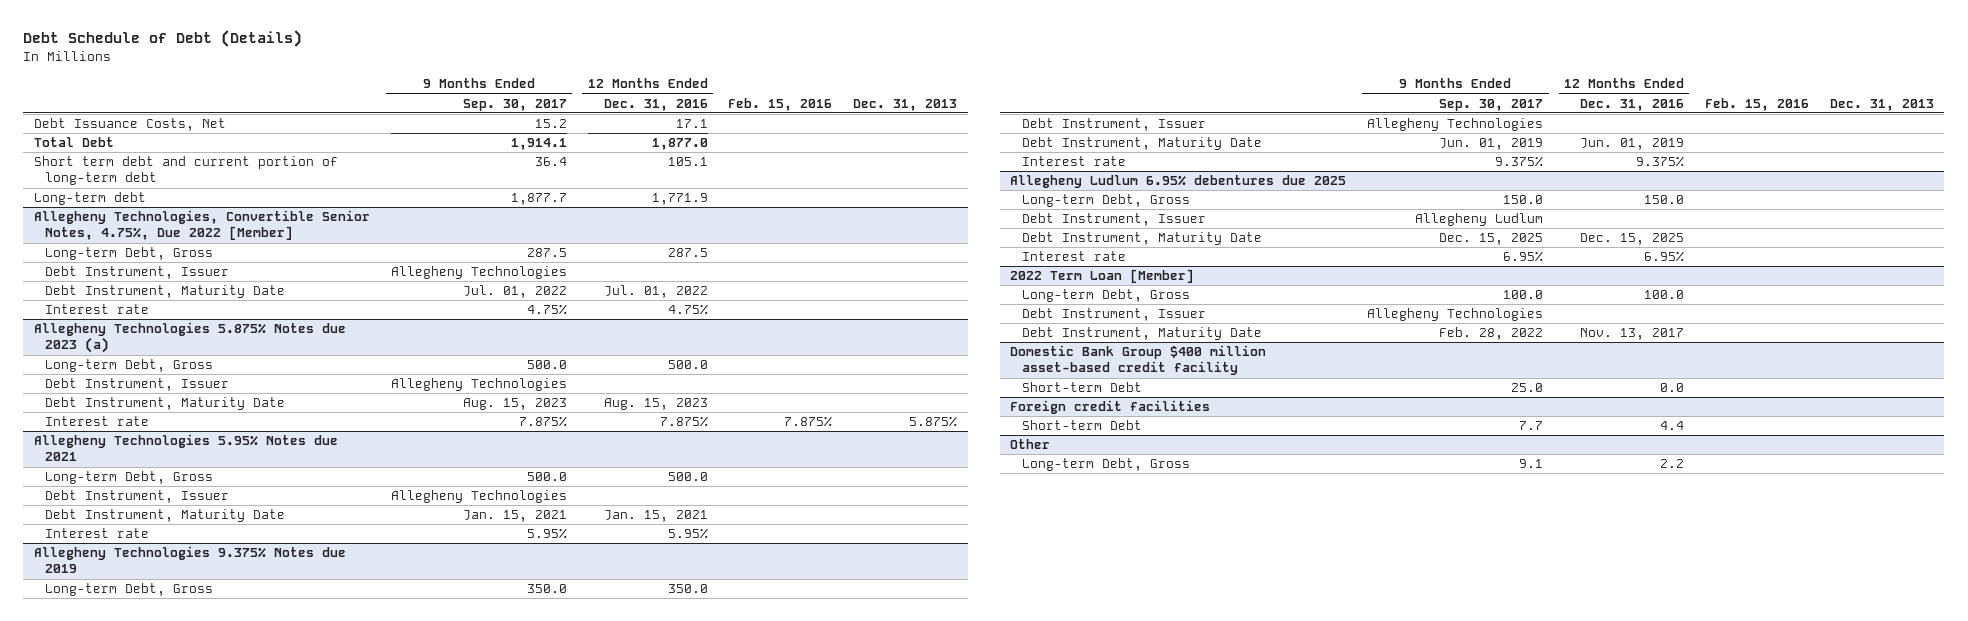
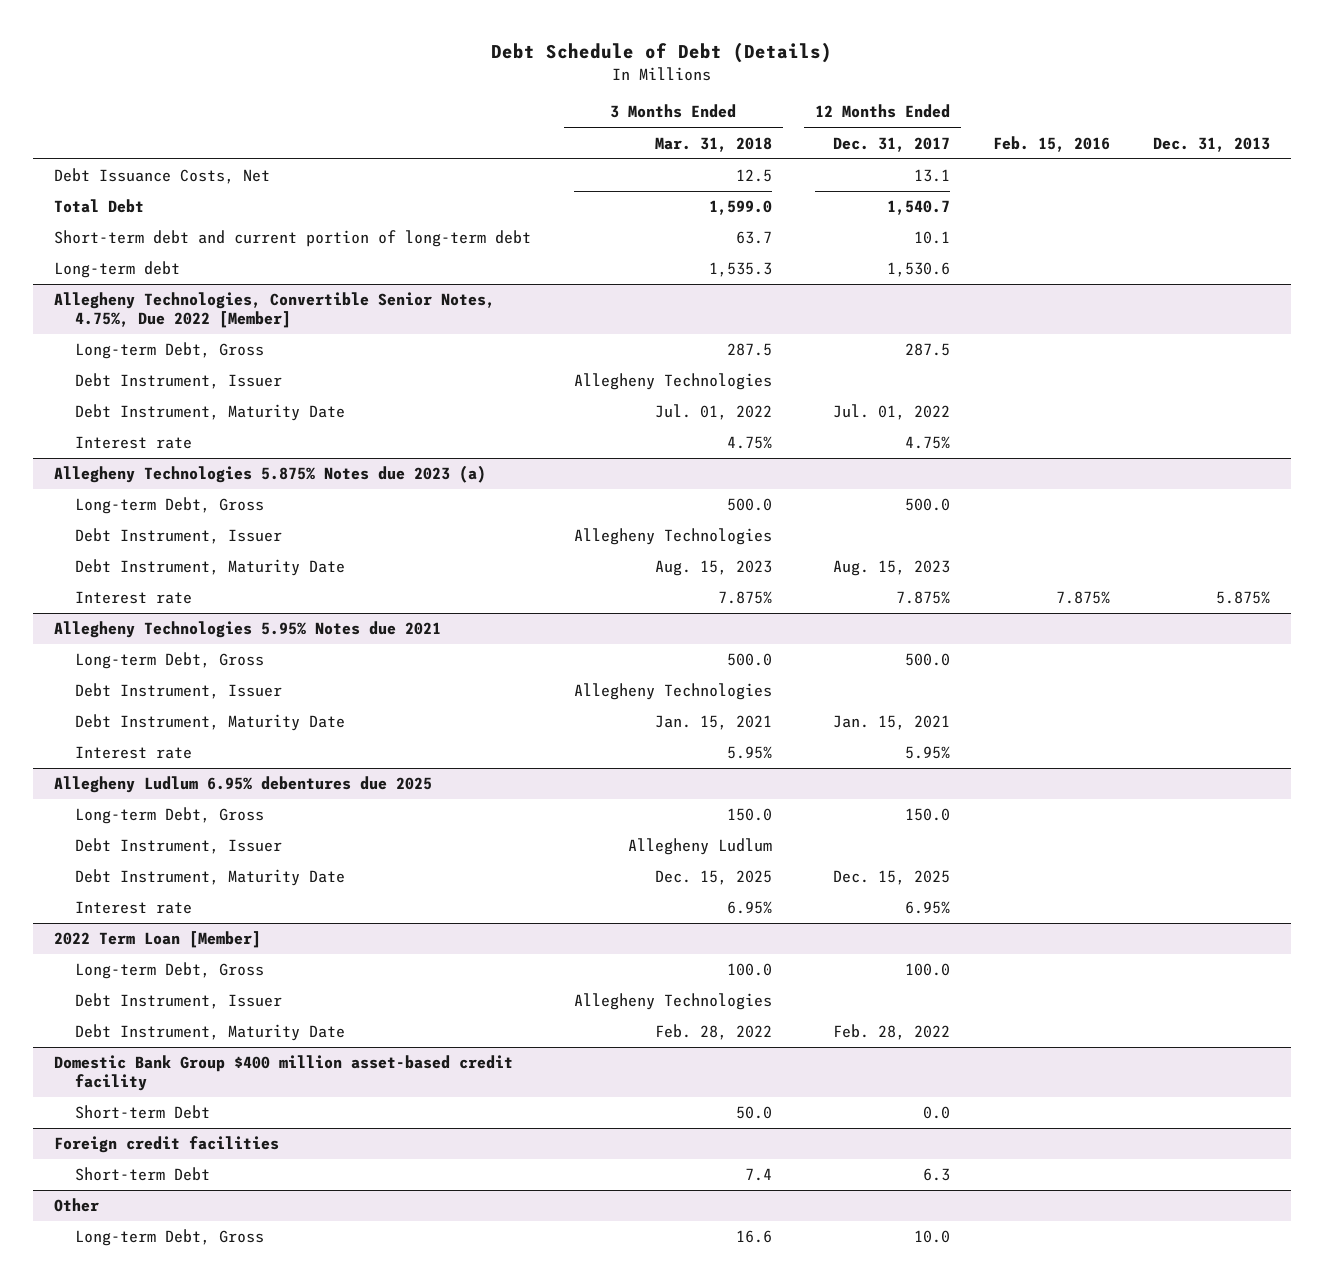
- | 9 Months Ended Sep. 30, 2017 | 12 Months Ended Dec. 31, 2016 | Feb. 15, 2016 | Dec. 31, 2013
+ | 3 Months Ended Mar. 31, 2018 | 12 Months Ended Dec. 31, 2017 | Feb. 15, 2016 | Dec. 31, 2013
- Short term debt and current portion of long-term debt | 36.4 | 105.1 | |
+ Short-term debt and current portion of long-term debt | 63.7 | 10.1 | |
- Allegheny Technologies 9.375% Notes due 2019
- Long-term Debt, Gross | 350.0 | 350.0 | |
- Debt Instrument, Issuer | Allegheny Technologies | | |
- Debt Instrument, Maturity Date | Jun. 01, 2019 | Jun. 01, 2019 | |
- Interest rate | 9.375% | 9.375% | |

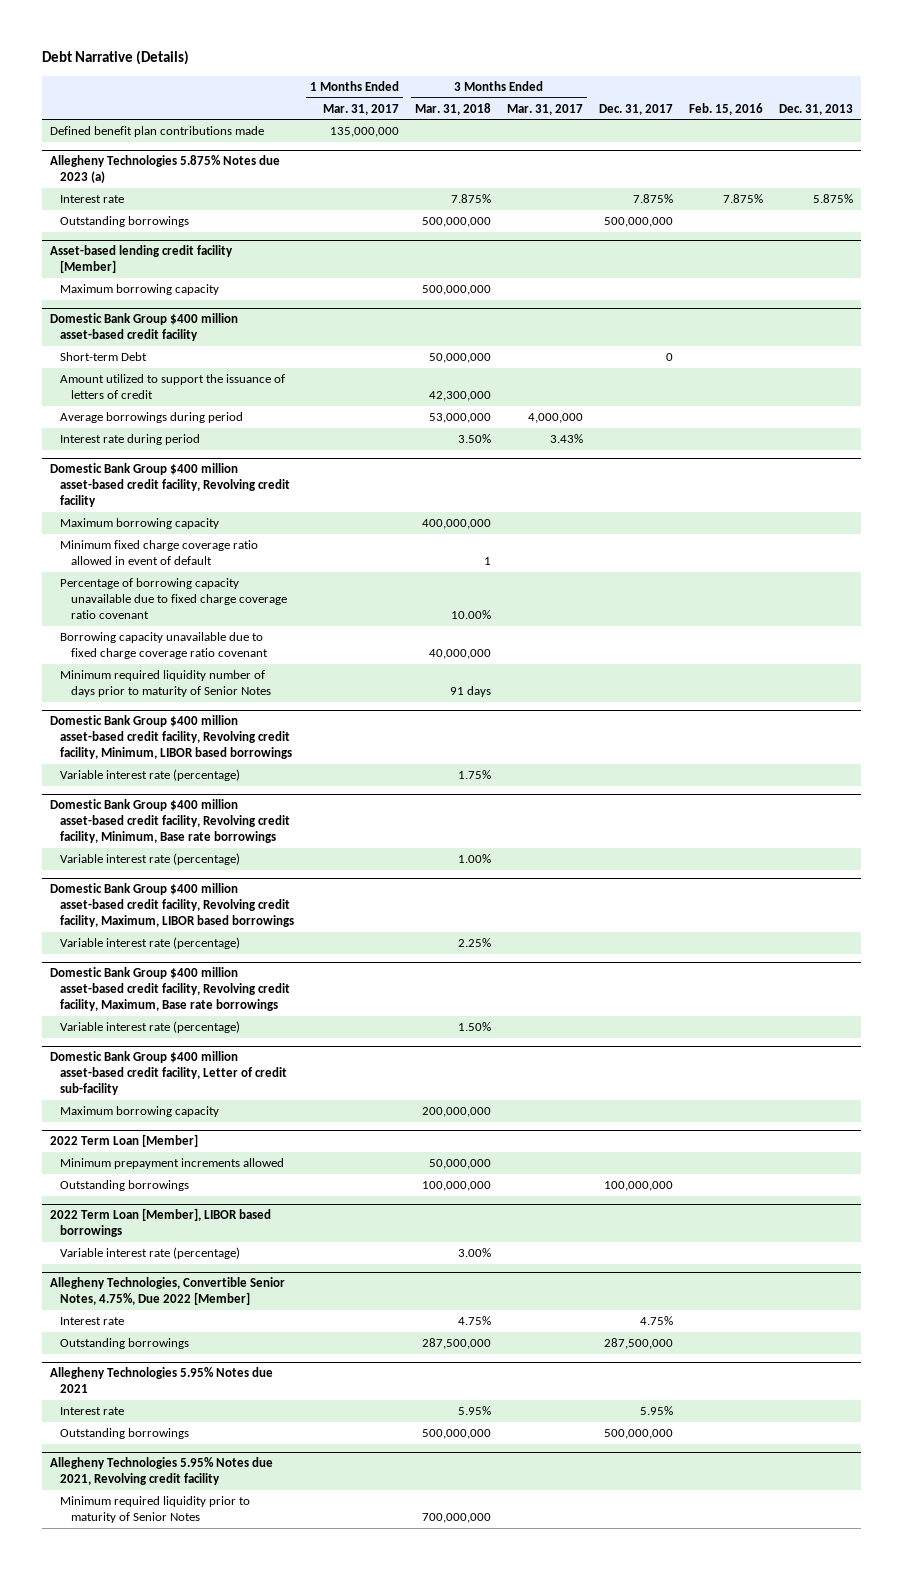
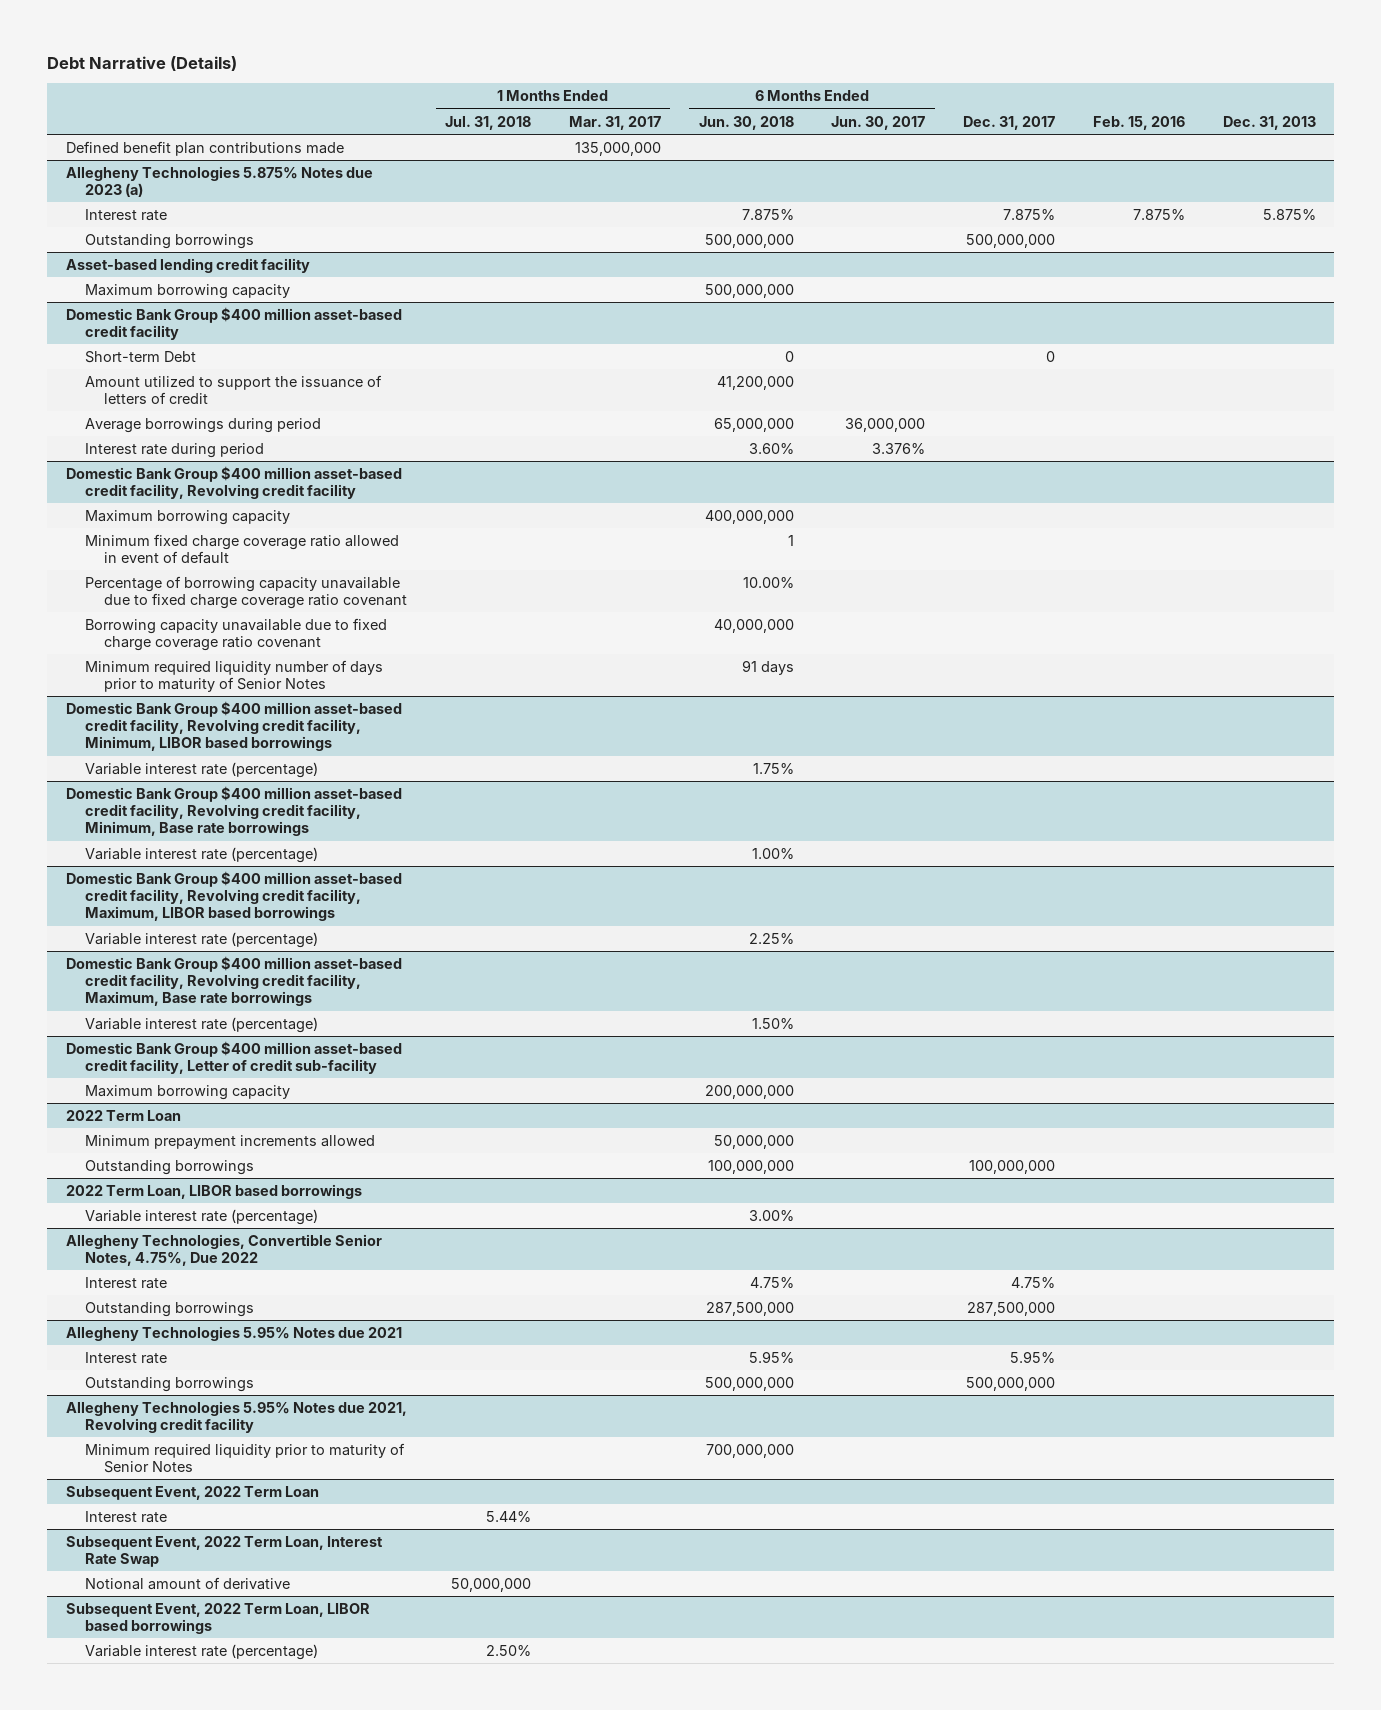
- | 1 Months Ended Mar. 31, 2017 | 3 Months Ended Mar. 31, 2018 | 3 Months Ended Mar. 31, 2017 | Dec. 31, 2017 | Feb. 15, 2016 | Dec. 31, 2013
+ | 1 Months Ended Jul. 31, 2018 | 1 Months Ended Mar. 31, 2017 | 6 Months Ended Jun. 30, 2018 | 6 Months Ended Jun. 30, 2017 | Dec. 31, 2017 | Feb. 15, 2016 | Dec. 31, 2013
- Asset-based lending credit facility [Member]
+ Asset-based lending credit facility
- 2022 Term Loan [Member]
+ 2022 Term Loan
- 2022 Term Loan [Member], LIBOR based borrowings
+ 2022 Term Loan, LIBOR based borrowings
- Allegheny Technologies, Convertible Senior Notes, 4.75%, Due 2022 [Member]
+ Allegheny Technologies, Convertible Senior Notes, 4.75%, Due 2022
+ Subsequent Event, 2022 Term Loan
+ Interest rate | 5.44% | | | | | |
+ Subsequent Event, 2022 Term Loan, Interest Rate Swap
+ Notional amount of derivative | 50,000,000 | | | | | |
+ Subsequent Event, 2022 Term Loan, LIBOR based borrowings
+ Variable interest rate (percentage) | 2.50% | | | | | |

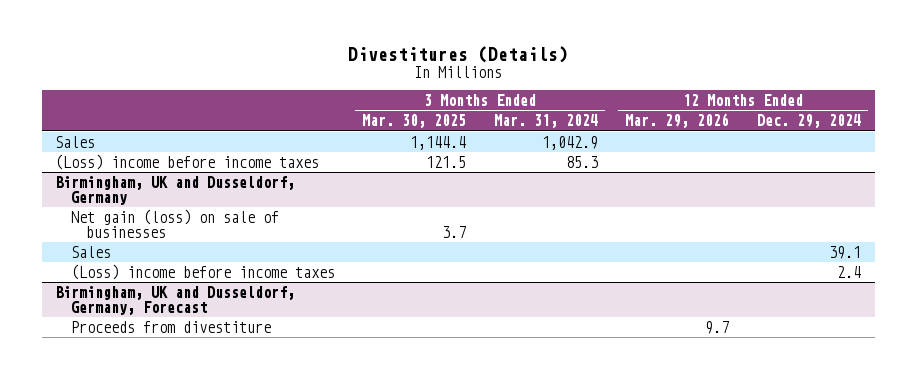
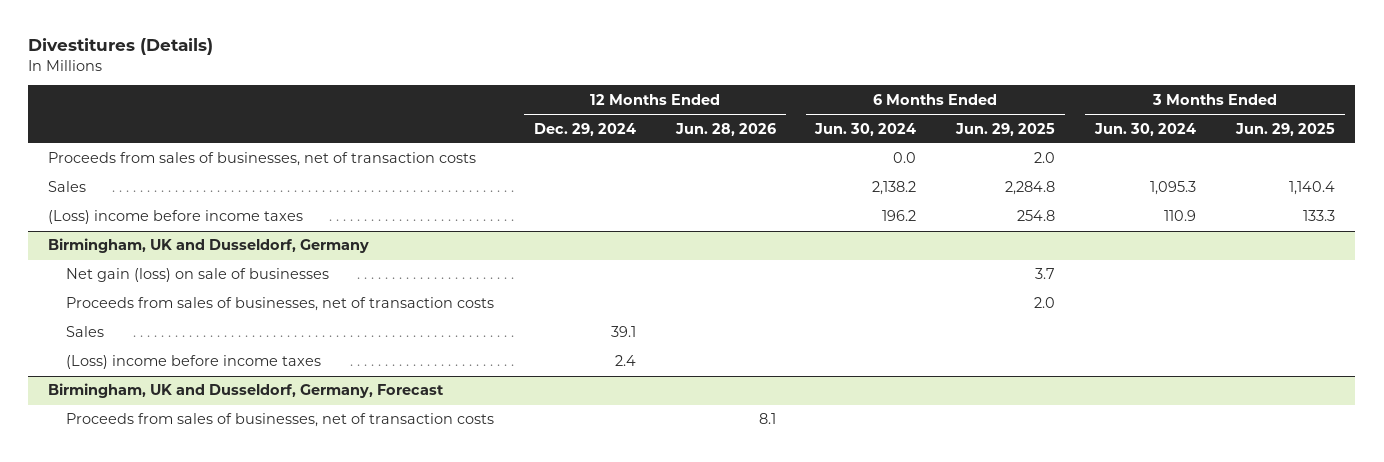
- | 3 Months Ended Mar. 30, 2025 | 3 Months Ended Mar. 31, 2024 | 12 Months Ended Mar. 29, 2026 | 12 Months Ended Dec. 29, 2024
+ | 12 Months Ended Dec. 29, 2024 | 12 Months Ended Jun. 28, 2026 | 6 Months Ended Jun. 30, 2024 | 6 Months Ended Jun. 29, 2025 | 3 Months Ended Jun. 30, 2024 | 3 Months Ended Jun. 29, 2025
+ Proceeds from sales of businesses, net of transaction costs | | | 0.0 | 2.0 | |
@ Birmingham, UK and Dusseldorf, Germany
+ Proceeds from sales of businesses, net of transaction costs | | | | 2.0 | |
@ Birmingham, UK and Dusseldorf, Germany, Forecast
- Proceeds from divestiture | | | 9.7 |
+ Proceeds from sales of businesses, net of transaction costs | | 8.1 | | | |

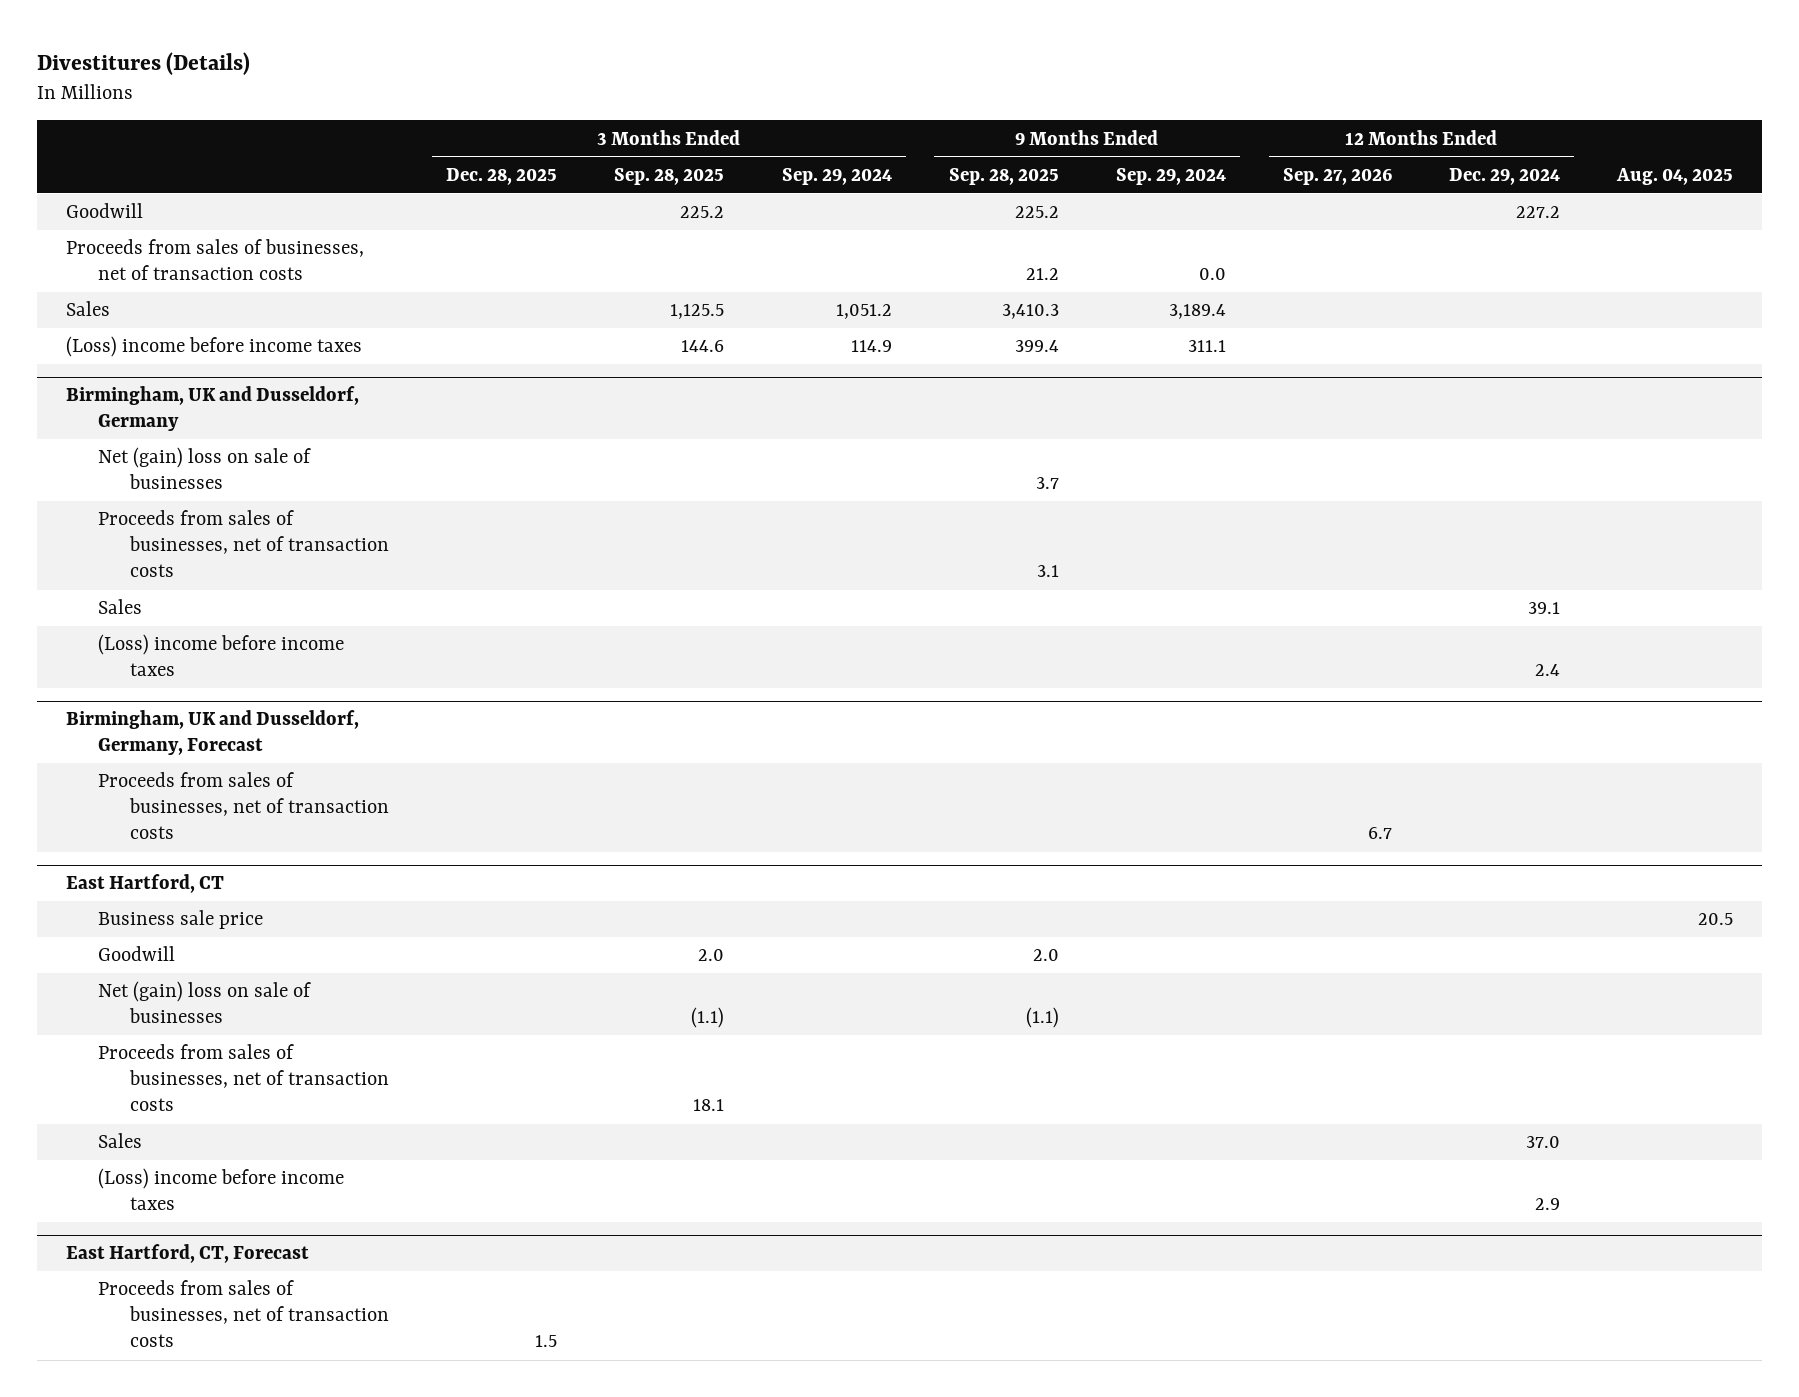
- | 12 Months Ended Dec. 29, 2024 | 12 Months Ended Jun. 28, 2026 | 6 Months Ended Jun. 30, 2024 | 6 Months Ended Jun. 29, 2025 | 3 Months Ended Jun. 30, 2024 | 3 Months Ended Jun. 29, 2025
+ | 3 Months Ended Dec. 28, 2025 | 3 Months Ended Sep. 28, 2025 | 3 Months Ended Sep. 29, 2024 | 9 Months Ended Sep. 28, 2025 | 9 Months Ended Sep. 29, 2024 | 12 Months Ended Sep. 27, 2026 | 12 Months Ended Dec. 29, 2024 | Aug. 04, 2025
+ Goodwill | | 225.2 | | 225.2 | | | 227.2 |
@ Birmingham, UK and Dusseldorf, Germany
- Net gain (loss) on sale of businesses | | | | 3.7 | |
+ Net (gain) loss on sale of businesses | | | | 3.7 | | | |
+ East Hartford, CT
+ Business sale price | | | | | | | | 20.5
+ Goodwill | | 2.0 | | 2.0 | | | |
+ Net (gain) loss on sale of businesses | | (1.1) | | (1.1) | | | |
+ Proceeds from sales of businesses, net of transaction costs | | 18.1 | | | | | |
+ Sales | | | | | | | 37.0 |
+ (Loss) income before income taxes | | | | | | | 2.9 |
+ East Hartford, CT, Forecast
+ Proceeds from sales of businesses, net of transaction costs | 1.5 | | | | | | |

